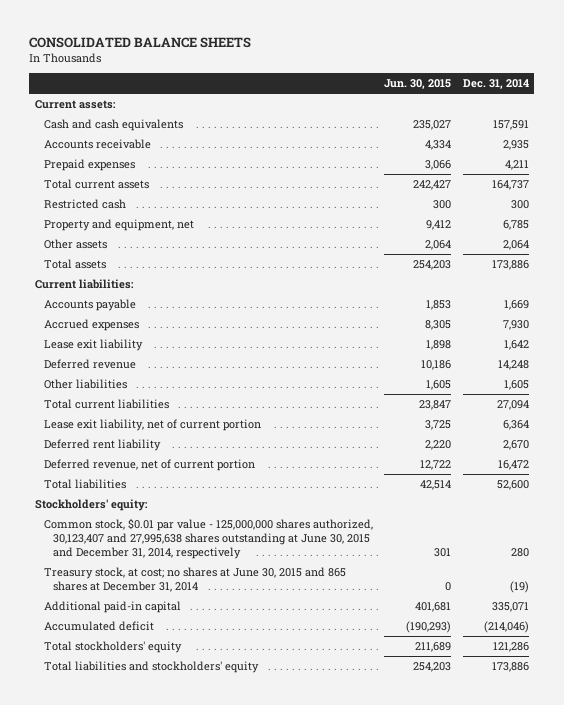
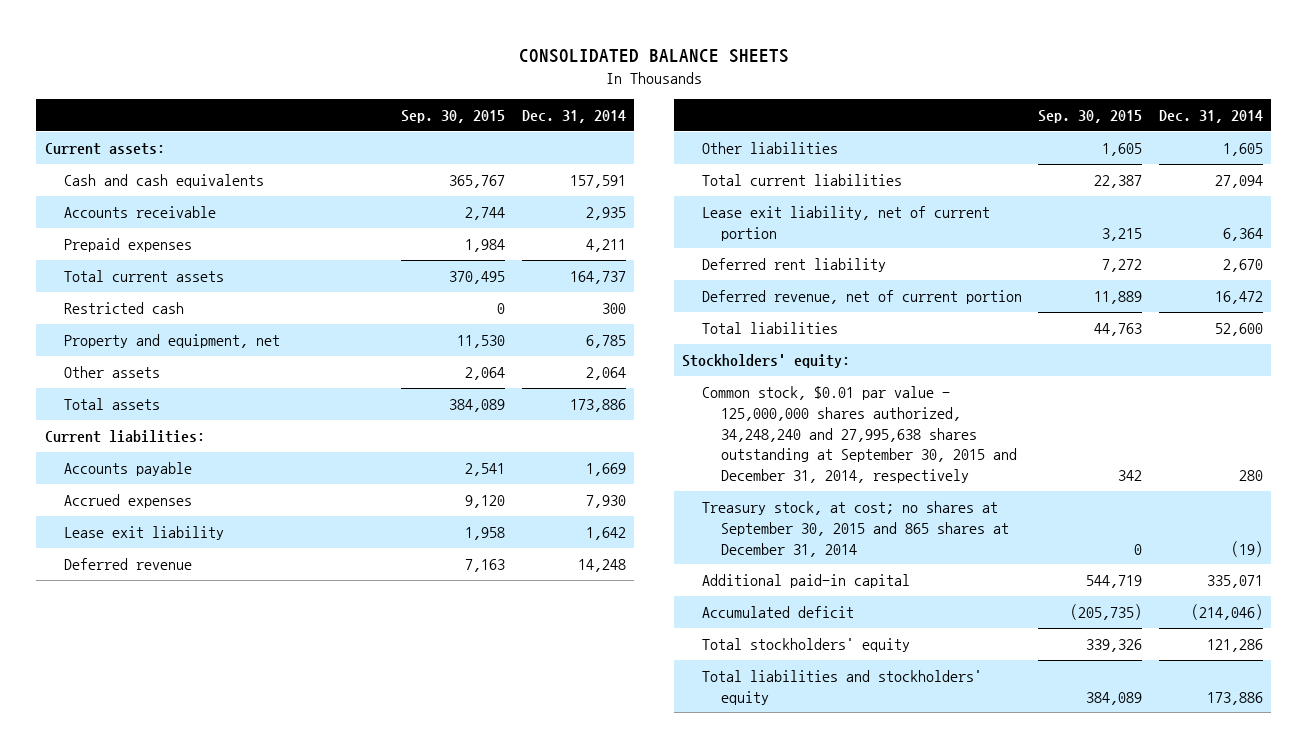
- | Jun. 30, 2015 | Dec. 31, 2014
+ | Sep. 30, 2015 | Dec. 31, 2014
- Common stock, $0.01 par value - 125,000,000 shares authorized, 30,123,407 and 27,995,638 shares outstanding at June 30, 2015 and December 31, 2014, respectively | 301 | 280
- Treasury stock, at cost; no shares at June 30, 2015 and 865 shares at December 31, 2014 | 0 | (19)
+ Common stock, $0.01 par value - 125,000,000 shares authorized, 34,248,240 and 27,995,638 shares outstanding at September 30, 2015 and December 31, 2014, respectively | 342 | 280
+ Treasury stock, at cost; no shares at September 30, 2015 and 865 shares at December 31, 2014 | 0 | (19)

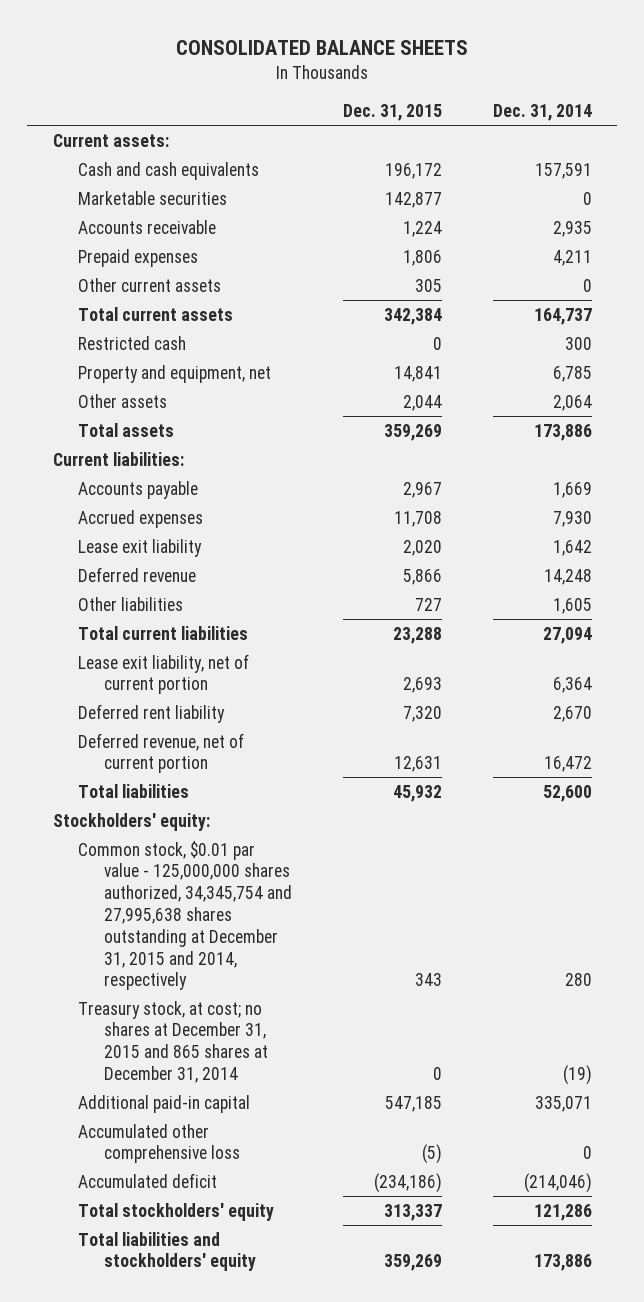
- | Sep. 30, 2015 | Dec. 31, 2014
+ | Dec. 31, 2015 | Dec. 31, 2014
+ Marketable securities | 142,877 | 0
+ Other current assets | 305 | 0
- Common stock, $0.01 par value - 125,000,000 shares authorized, 34,248,240 and 27,995,638 shares outstanding at September 30, 2015 and December 31, 2014, respectively | 342 | 280
- Treasury stock, at cost; no shares at September 30, 2015 and 865 shares at December 31, 2014 | 0 | (19)
+ Common stock, $0.01 par value - 125,000,000 shares authorized, 34,345,754 and 27,995,638 shares outstanding at December 31, 2015 and 2014, respectively | 343 | 280
+ Treasury stock, at cost; no shares at December 31, 2015 and 865 shares at December 31, 2014 | 0 | (19)
+ Accumulated other comprehensive loss | (5) | 0

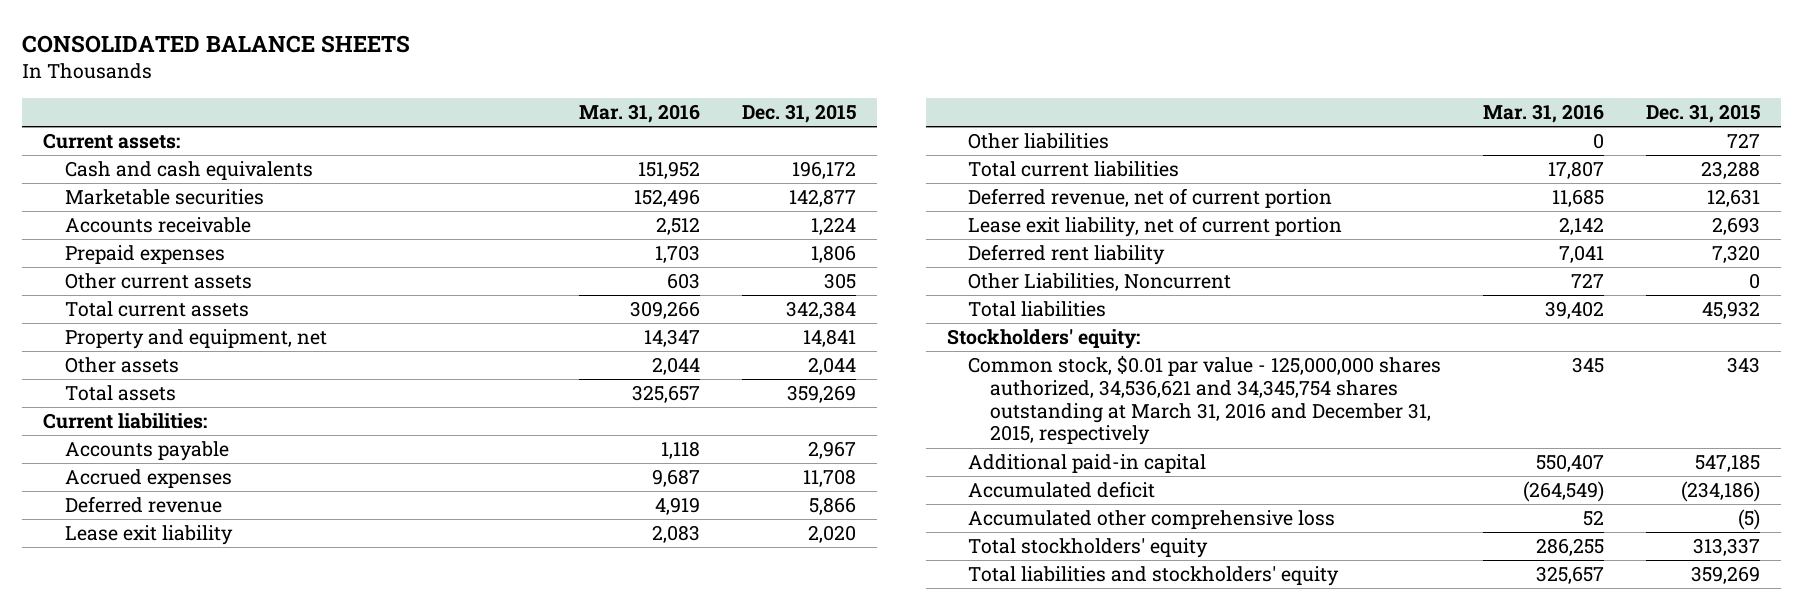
- | Dec. 31, 2015 | Dec. 31, 2014
+ | Mar. 31, 2016 | Dec. 31, 2015
- Restricted cash | 0 | 300
moved down: Lease exit liability | 2,083 | 2,020
moved up: Deferred revenue, net of current portion | 11,685 | 12,631
+ Other Liabilities, Noncurrent | 727 | 0
- Common stock, $0.01 par value - 125,000,000 shares authorized, 34,345,754 and 27,995,638 shares outstanding at December 31, 2015 and 2014, respectively | 343 | 280
- Treasury stock, at cost; no shares at December 31, 2015 and 865 shares at December 31, 2014 | 0 | (19)
+ Common stock, $0.01 par value - 125,000,000 shares authorized, 34,536,621 and 34,345,754 shares outstanding at March 31, 2016 and December 31, 2015, respectively | 345 | 343
moved down: Accumulated other comprehensive loss | 52 | (5)

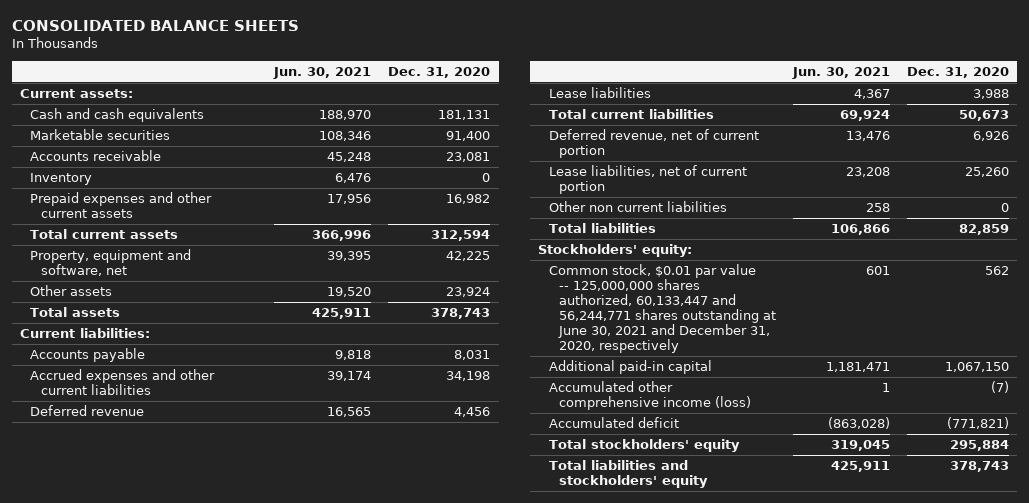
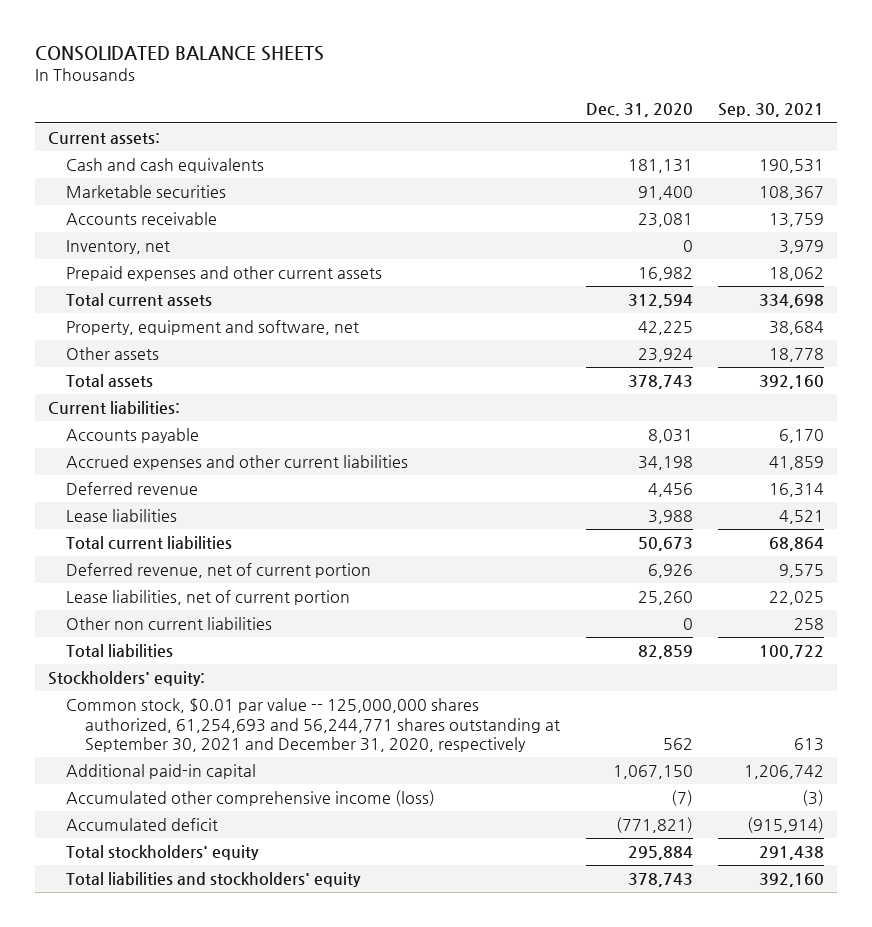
- | Jun. 30, 2021 | Dec. 31, 2020
+ | Dec. 31, 2020 | Sep. 30, 2021
- Inventory | 6,476 | 0
+ Inventory, net | 0 | 3,979
- Common stock, $0.01 par value -- 125,000,000 shares authorized, 60,133,447 and 56,244,771 shares outstanding at June 30, 2021 and December 31, 2020, respectively | 601 | 562
+ Common stock, $0.01 par value -- 125,000,000 shares authorized, 61,254,693 and 56,244,771 shares outstanding at September 30, 2021 and December 31, 2020, respectively | 562 | 613

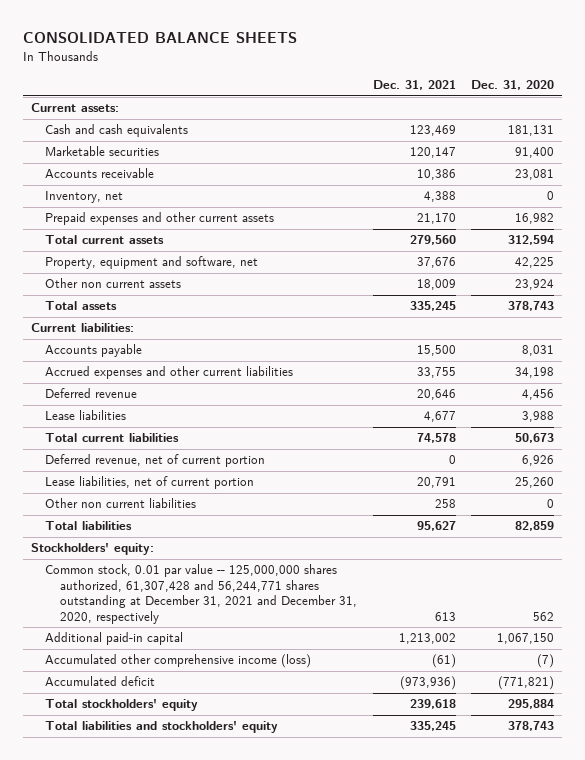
- | Dec. 31, 2020 | Sep. 30, 2021
+ | Dec. 31, 2021 | Dec. 31, 2020
- Other assets | 23,924 | 18,778
+ Other non current assets | 18,009 | 23,924
- Common stock, $0.01 par value -- 125,000,000 shares authorized, 61,254,693 and 56,244,771 shares outstanding at September 30, 2021 and December 31, 2020, respectively | 562 | 613
+ Common stock, 0.01 par value -- 125,000,000 shares authorized, 61,307,428 and 56,244,771 shares outstanding at December 31, 2021 and December 31, 2020, respectively | 613 | 562

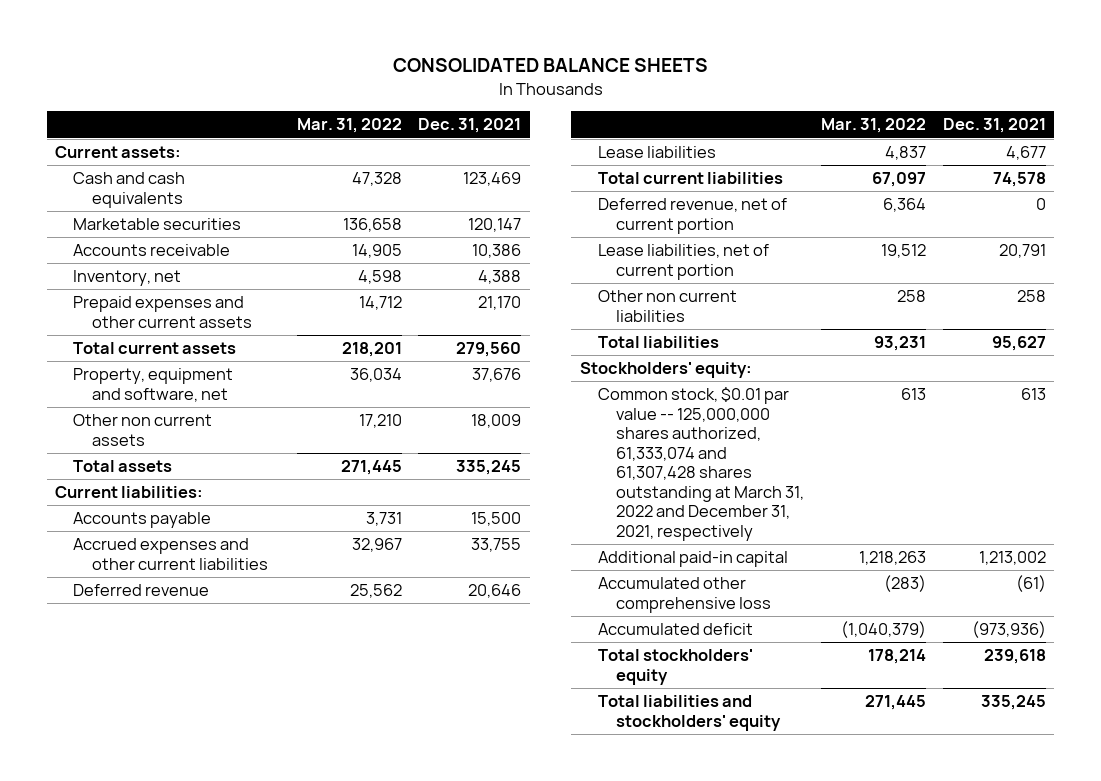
- | Dec. 31, 2021 | Dec. 31, 2020
+ | Mar. 31, 2022 | Dec. 31, 2021
- Common stock, 0.01 par value -- 125,000,000 shares authorized, 61,307,428 and 56,244,771 shares outstanding at December 31, 2021 and December 31, 2020, respectively | 613 | 562
+ Common stock, $0.01 par value -- 125,000,000 shares authorized, 61,333,074 and 61,307,428 shares outstanding at March 31, 2022 and December 31, 2021, respectively | 613 | 613
- Accumulated other comprehensive income (loss) | (61) | (7)
+ Accumulated other comprehensive loss | (283) | (61)

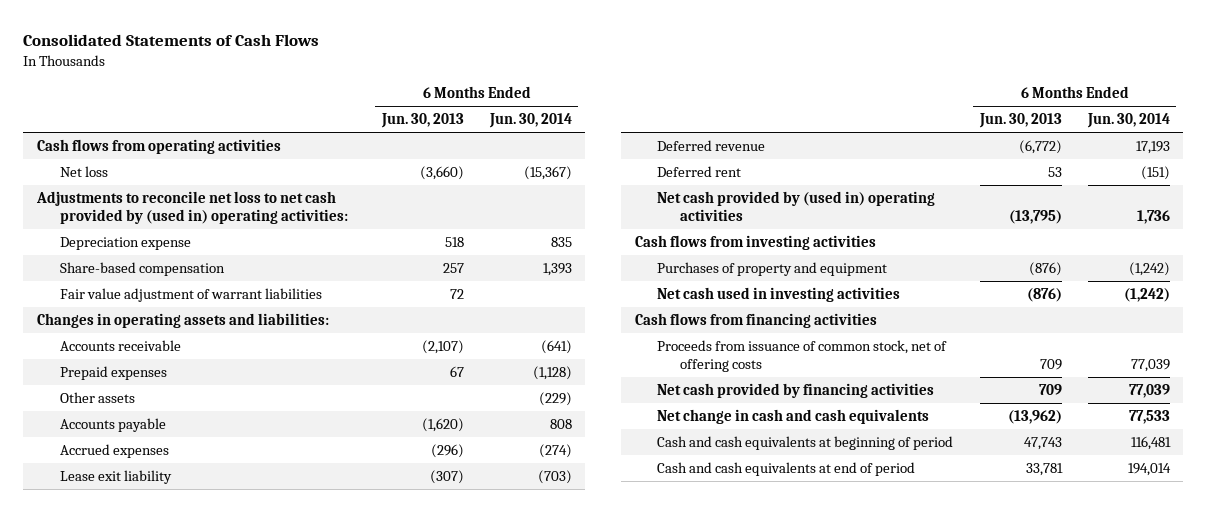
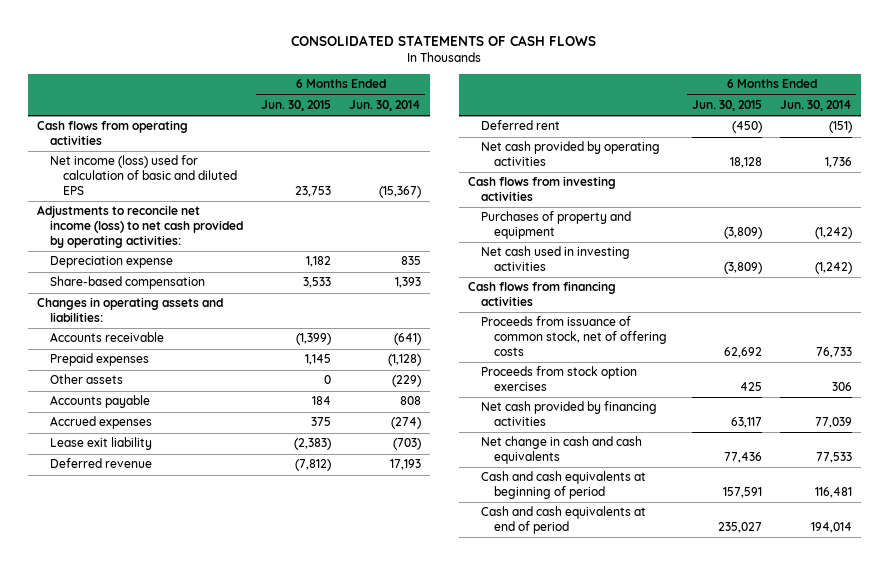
- Consolidated Statements of Cash Flows
+ CONSOLIDATED STATEMENTS OF CASH FLOWS
- | 6 Months Ended Jun. 30, 2013 | 6 Months Ended Jun. 30, 2014
+ | 6 Months Ended Jun. 30, 2015 | 6 Months Ended Jun. 30, 2014
- Net loss | (3,660) | (15,367)
- Adjustments to reconcile net loss to net cash provided by (used in) operating activities:
+ Net income (loss) used for calculation of basic and diluted EPS | 23,753 | (15,367)
+ Adjustments to reconcile net income (loss) to net cash provided by operating activities:
- Fair value adjustment of warrant liabilities | 72 |
- Net cash provided by (used in) operating activities | (13,795) | 1,736
+ Net cash provided by operating activities | 18,128 | 1,736
- Proceeds from issuance of common stock, net of offering costs | 709 | 77,039
+ Proceeds from issuance of common stock, net of offering costs | 62,692 | 76,733
+ Proceeds from stock option exercises | 425 | 306

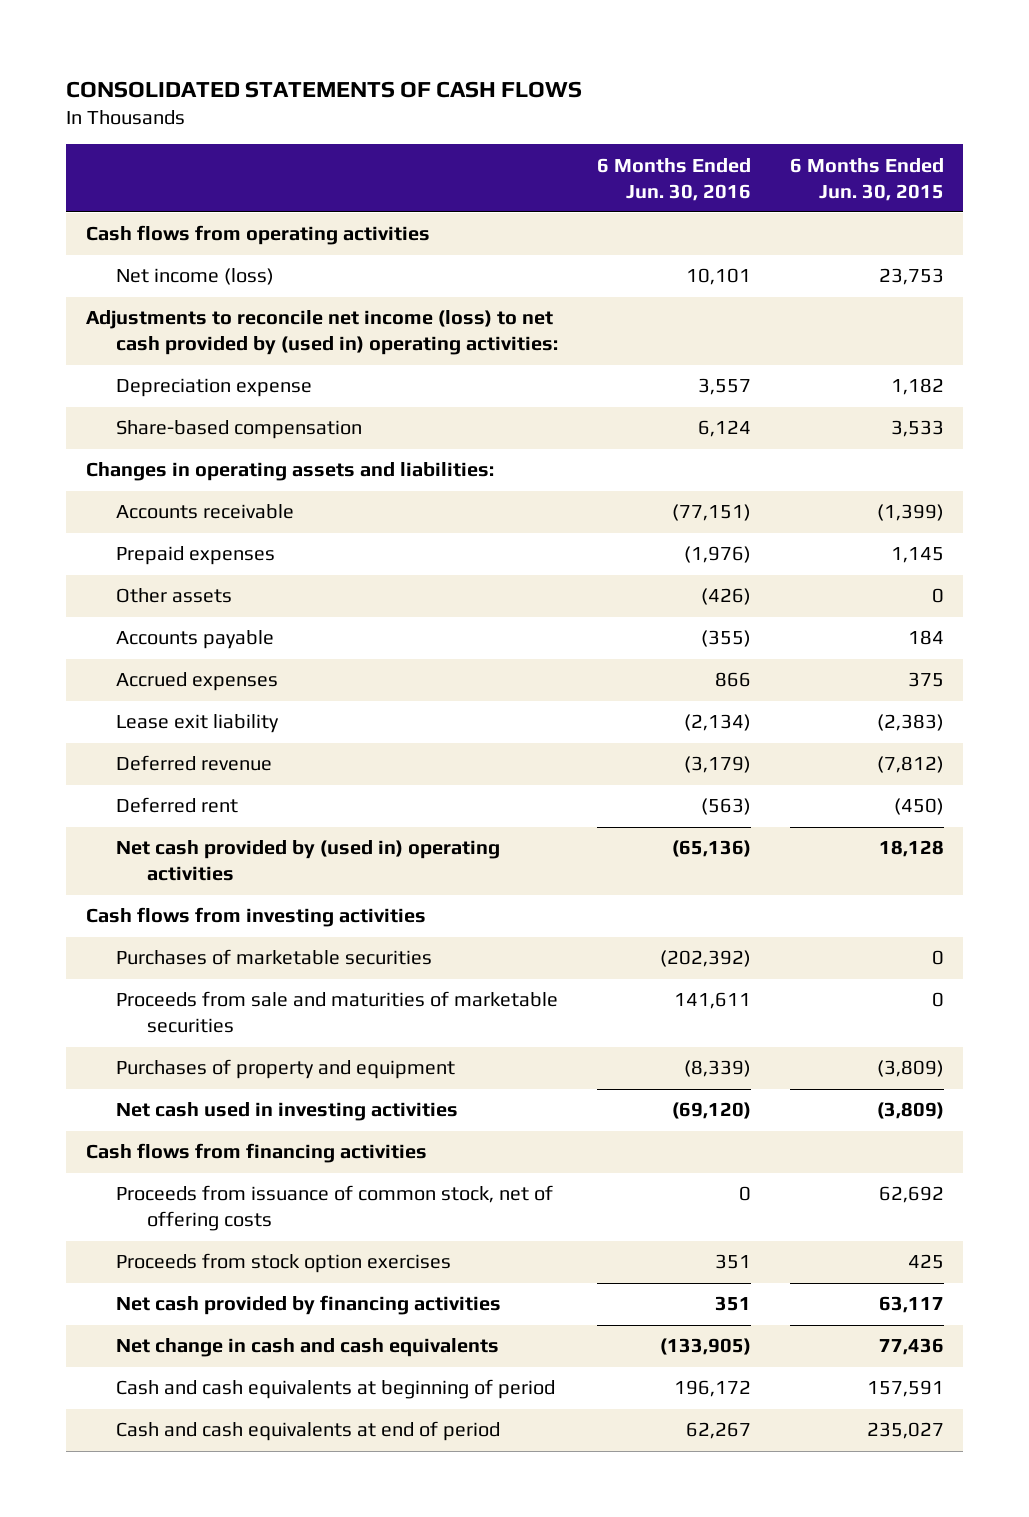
- | 6 Months Ended Jun. 30, 2015 | 6 Months Ended Jun. 30, 2014
+ | 6 Months Ended Jun. 30, 2016 | 6 Months Ended Jun. 30, 2015
- Net income (loss) used for calculation of basic and diluted EPS | 23,753 | (15,367)
- Adjustments to reconcile net income (loss) to net cash provided by operating activities:
+ Net income (loss) | 10,101 | 23,753
+ Adjustments to reconcile net income (loss) to net cash provided by (used in) operating activities:
- Net cash provided by operating activities | 18,128 | 1,736
+ Net cash provided by (used in) operating activities | (65,136) | 18,128
+ Purchases of marketable securities | (202,392) | 0
+ Proceeds from sale and maturities of marketable securities | 141,611 | 0

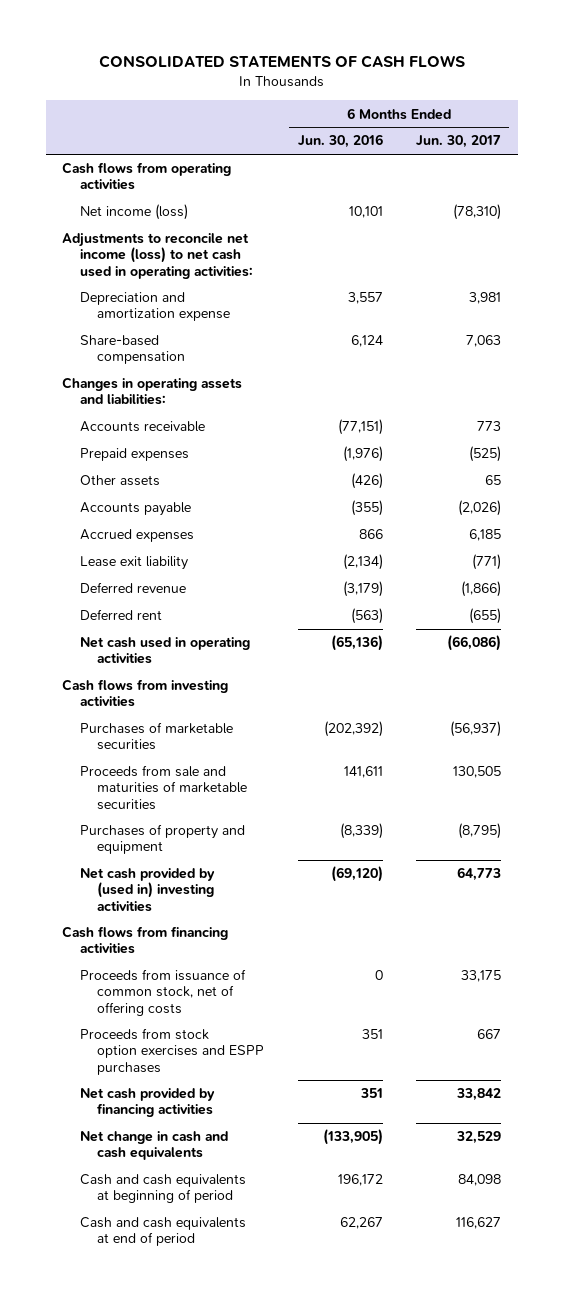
- | 6 Months Ended Jun. 30, 2016 | 6 Months Ended Jun. 30, 2015
+ | 6 Months Ended Jun. 30, 2016 | 6 Months Ended Jun. 30, 2017
- Adjustments to reconcile net income (loss) to net cash provided by (used in) operating activities:
- Depreciation expense | 3,557 | 1,182
+ Adjustments to reconcile net income (loss) to net cash used in operating activities:
+ Depreciation and amortization expense | 3,557 | 3,981
- Net cash provided by (used in) operating activities | (65,136) | 18,128
+ Net cash used in operating activities | (65,136) | (66,086)
- Net cash used in investing activities | (69,120) | (3,809)
+ Net cash provided by (used in) investing activities | (69,120) | 64,773
- Proceeds from stock option exercises | 351 | 425
+ Proceeds from stock option exercises and ESPP purchases | 351 | 667

